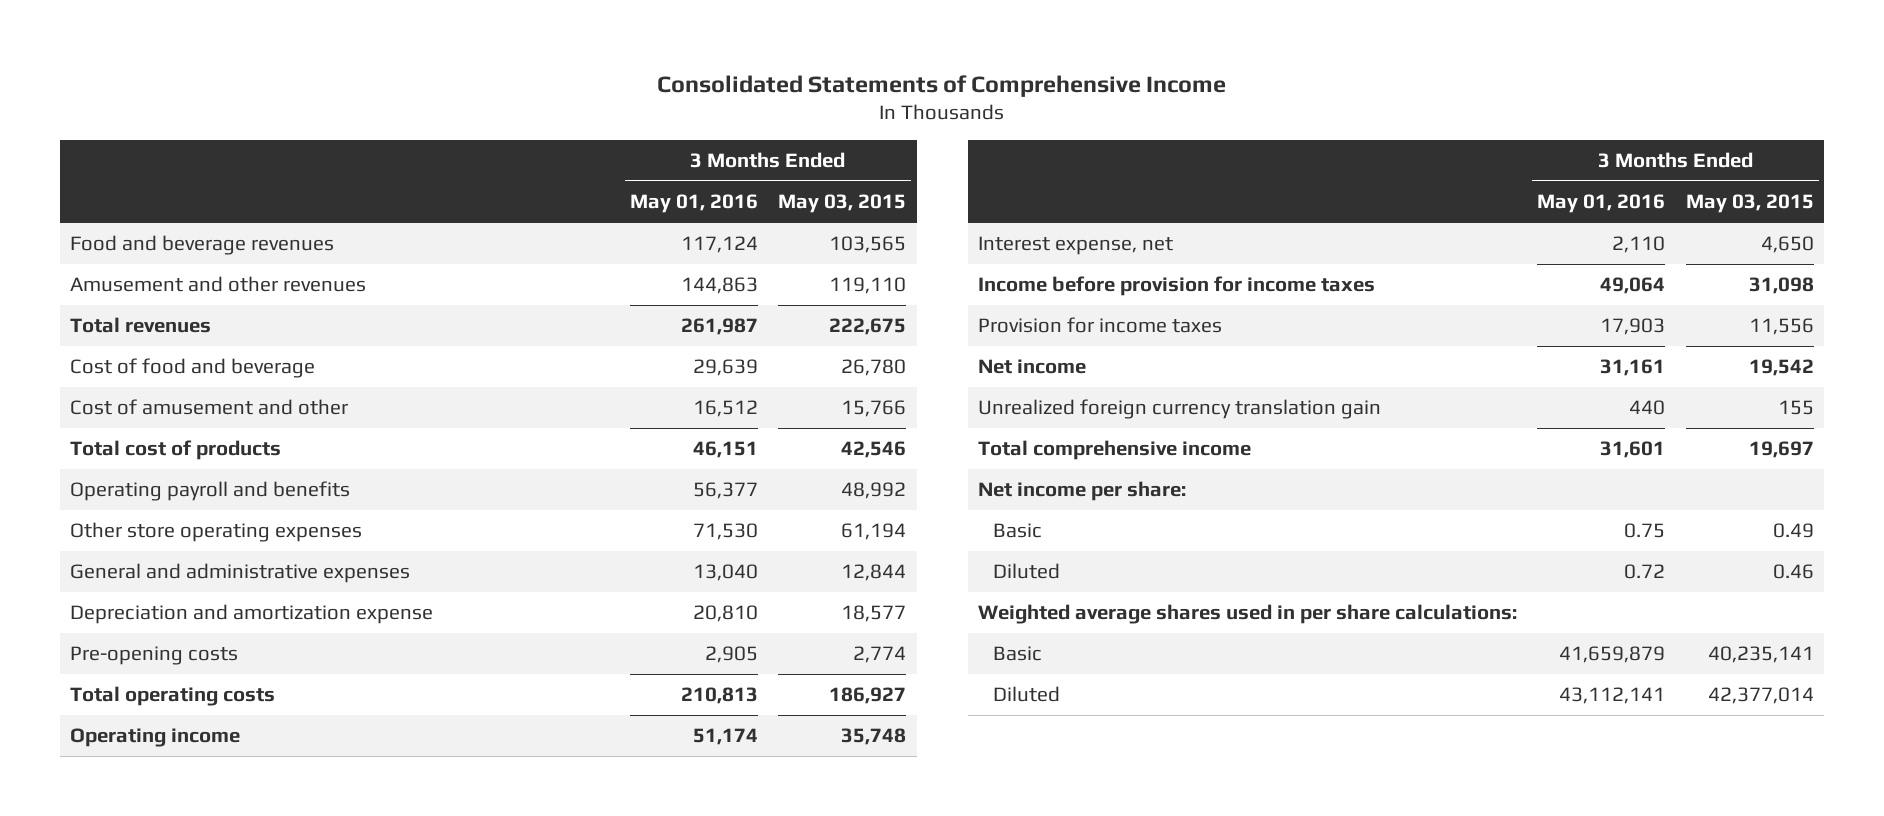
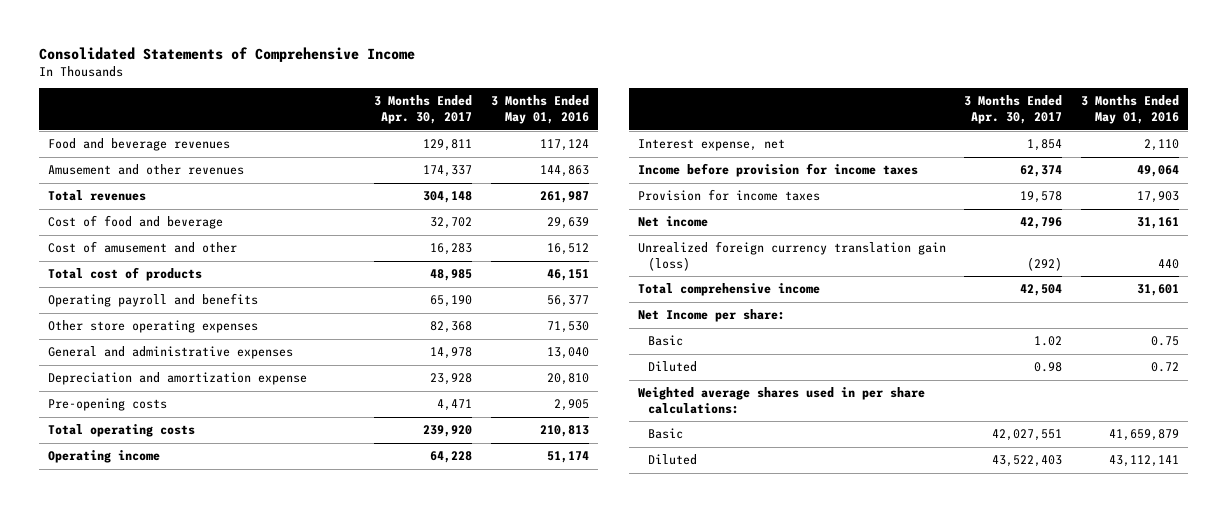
- | 3 Months Ended May 01, 2016 | 3 Months Ended May 03, 2015
+ | 3 Months Ended Apr. 30, 2017 | 3 Months Ended May 01, 2016
- Unrealized foreign currency translation gain | 440 | 155
+ Unrealized foreign currency translation gain (loss) | (292) | 440
- Net income per share:
+ Net Income per share:

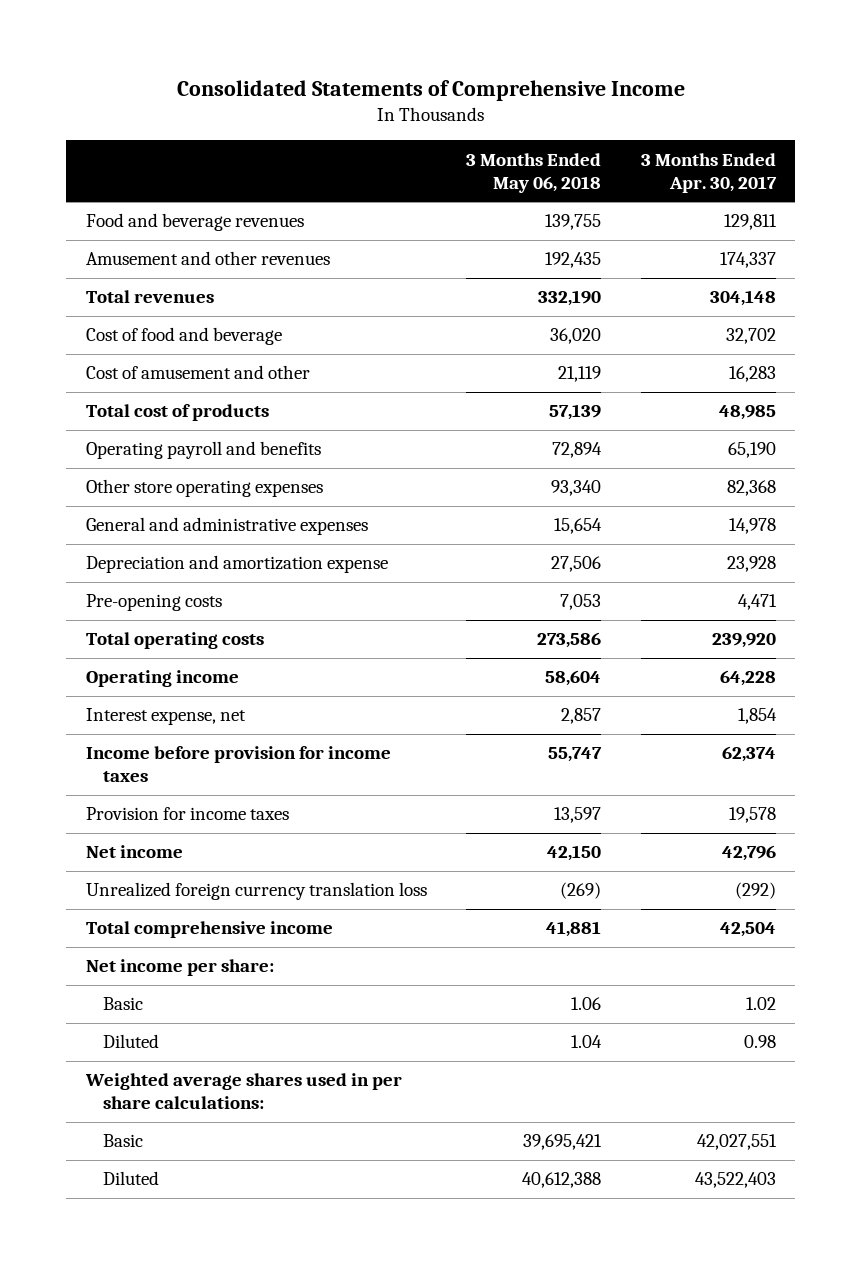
- | 3 Months Ended Apr. 30, 2017 | 3 Months Ended May 01, 2016
+ | 3 Months Ended May 06, 2018 | 3 Months Ended Apr. 30, 2017
- Unrealized foreign currency translation gain (loss) | (292) | 440
+ Unrealized foreign currency translation loss | (269) | (292)
- Net Income per share:
+ Net income per share:

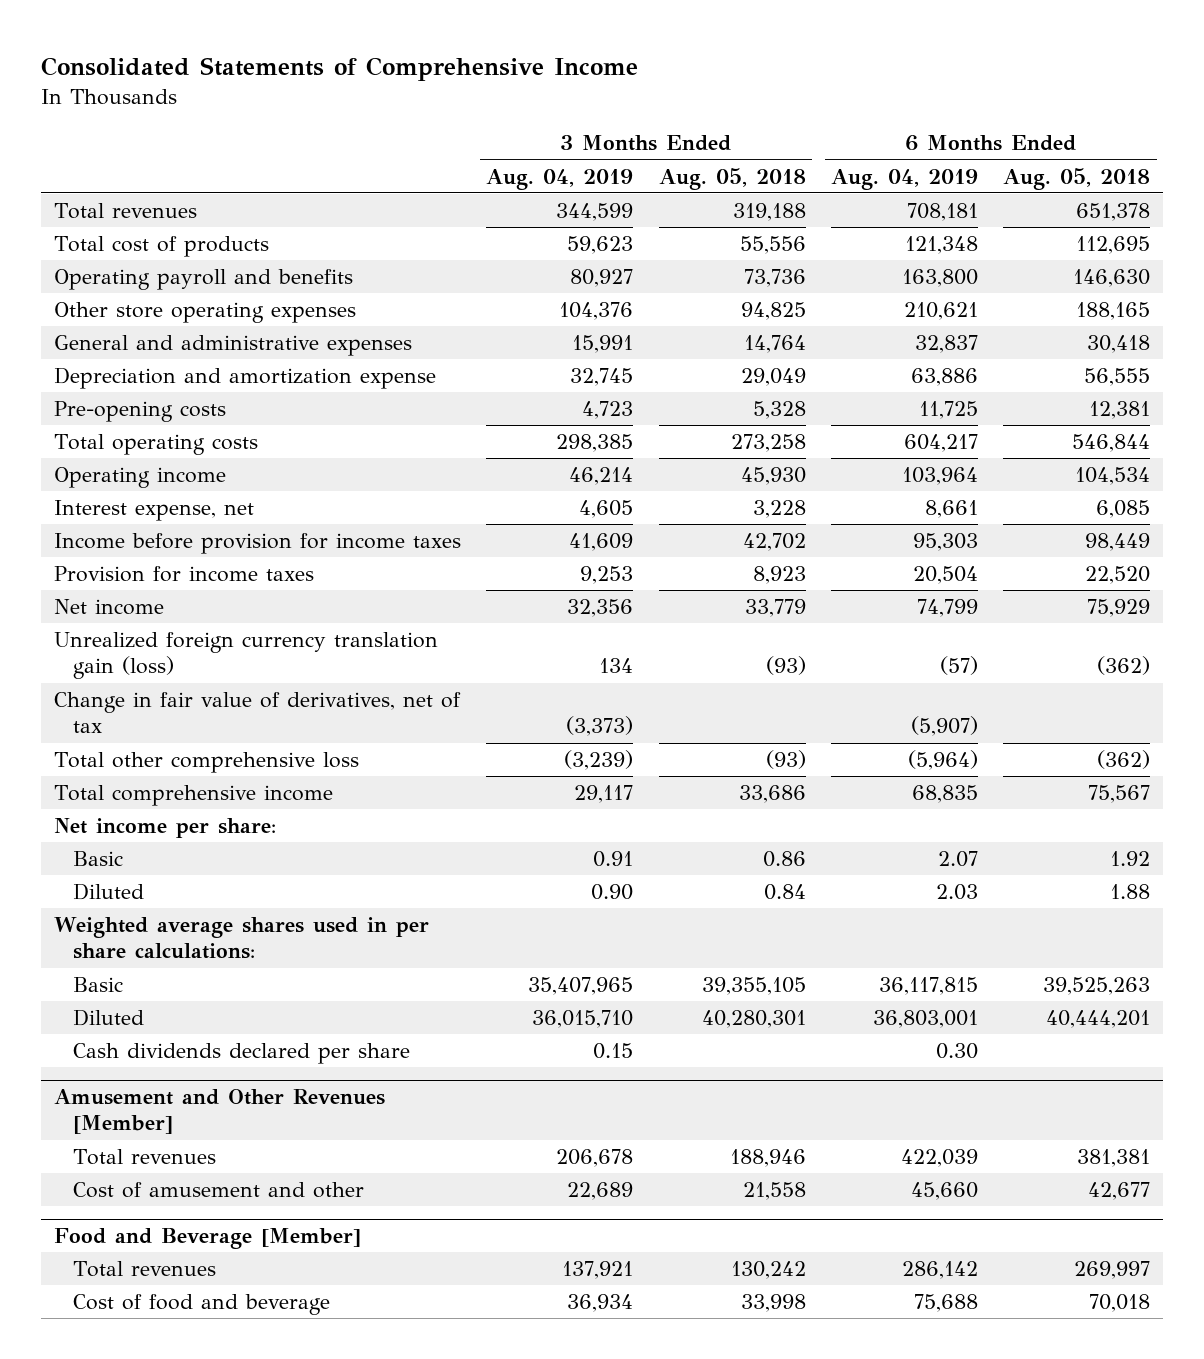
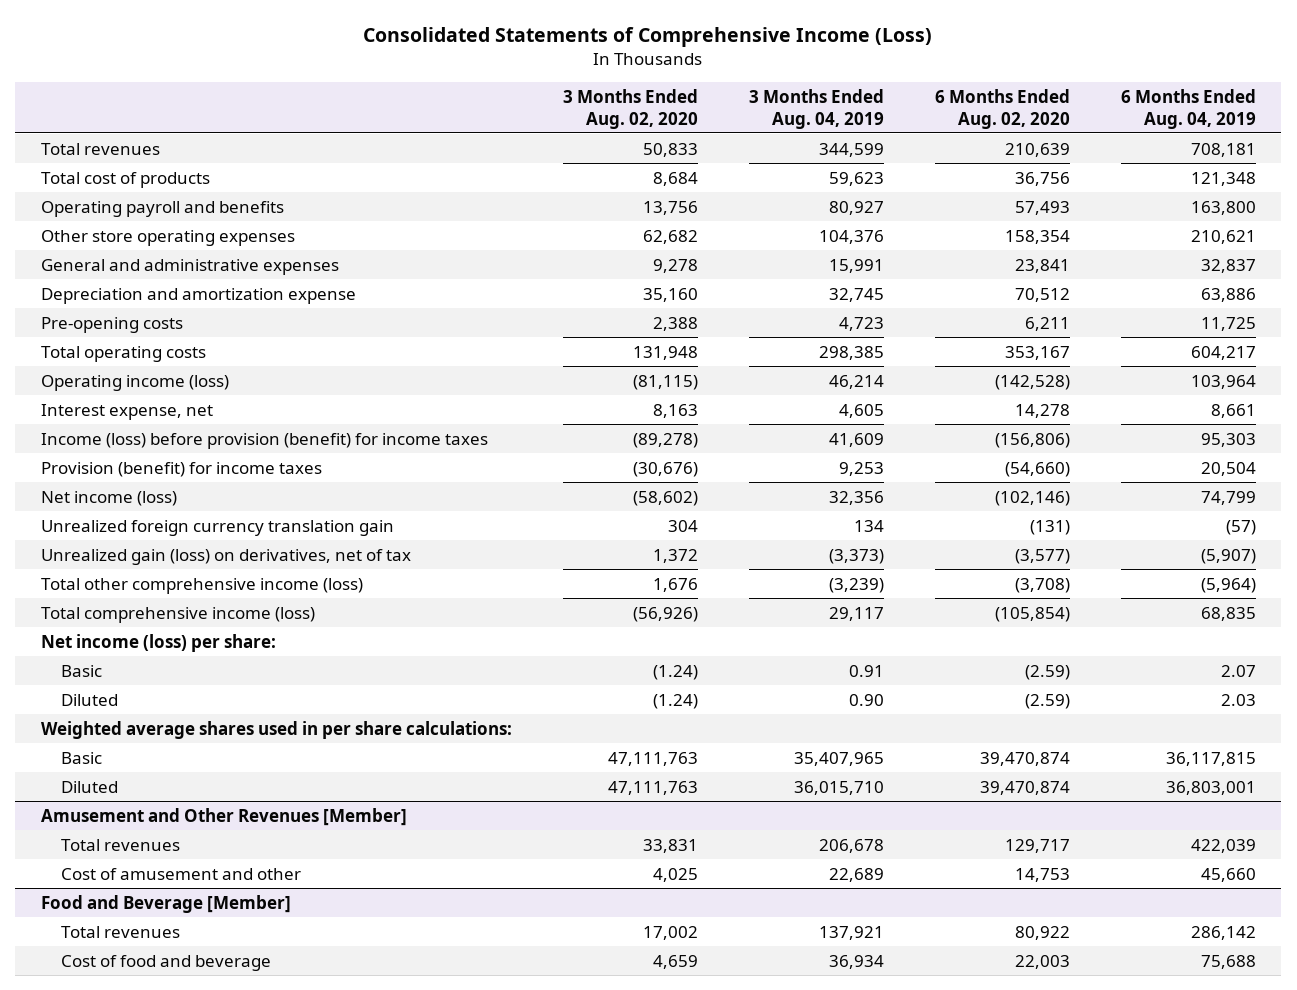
- Consolidated Statements of Comprehensive Income
+ Consolidated Statements of Comprehensive Income (Loss)
- | 3 Months Ended Aug. 04, 2019 | 3 Months Ended Aug. 05, 2018 | 6 Months Ended Aug. 04, 2019 | 6 Months Ended Aug. 05, 2018
+ | 3 Months Ended Aug. 02, 2020 | 3 Months Ended Aug. 04, 2019 | 6 Months Ended Aug. 02, 2020 | 6 Months Ended Aug. 04, 2019
- Operating income | 46,214 | 45,930 | 103,964 | 104,534
+ Operating income (loss) | (81,115) | 46,214 | (142,528) | 103,964
- Income before provision for income taxes | 41,609 | 42,702 | 95,303 | 98,449
- Provision for income taxes | 9,253 | 8,923 | 20,504 | 22,520
- Net income | 32,356 | 33,779 | 74,799 | 75,929
- Unrealized foreign currency translation gain (loss) | 134 | (93) | (57) | (362)
- Change in fair value of derivatives, net of tax | (3,373) | | (5,907) |
- Total other comprehensive loss | (3,239) | (93) | (5,964) | (362)
- Total comprehensive income | 29,117 | 33,686 | 68,835 | 75,567
- Net income per share:
+ Income (loss) before provision (benefit) for income taxes | (89,278) | 41,609 | (156,806) | 95,303
+ Provision (benefit) for income taxes | (30,676) | 9,253 | (54,660) | 20,504
+ Net income (loss) | (58,602) | 32,356 | (102,146) | 74,799
+ Unrealized foreign currency translation gain | 304 | 134 | (131) | (57)
+ Unrealized gain (loss) on derivatives, net of tax | 1,372 | (3,373) | (3,577) | (5,907)
+ Total other comprehensive income (loss) | 1,676 | (3,239) | (3,708) | (5,964)
+ Total comprehensive income (loss) | (56,926) | 29,117 | (105,854) | 68,835
+ Net income (loss) per share:
- Cash dividends declared per share | 0.15 | | 0.30 |

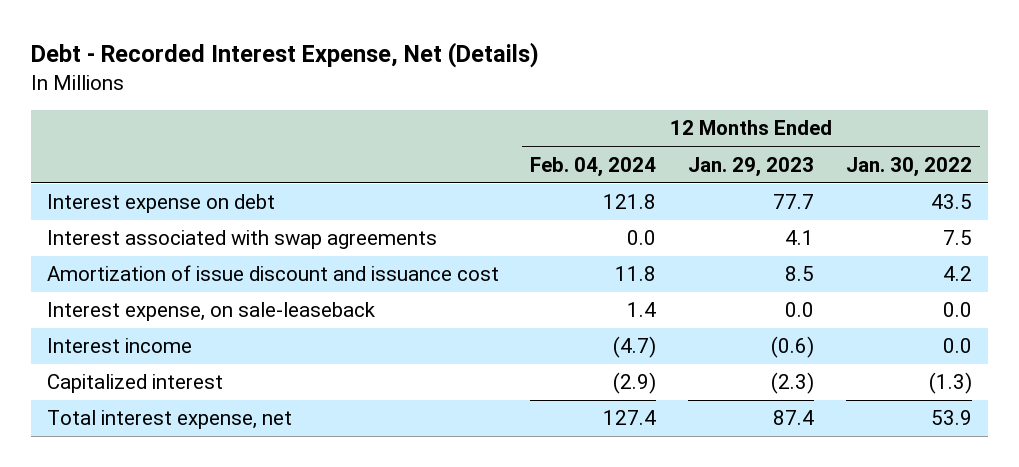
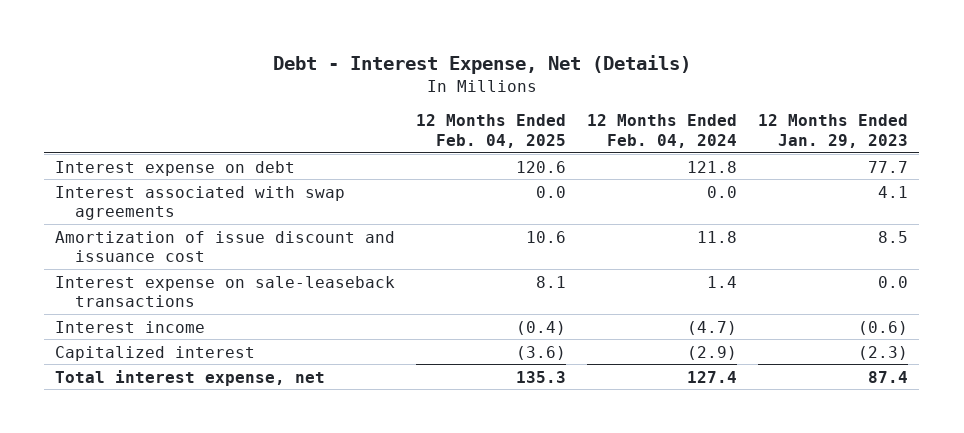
- Debt - Recorded Interest Expense, Net (Details)
+ Debt - Interest Expense, Net (Details)
- | 12 Months Ended Feb. 04, 2024 | 12 Months Ended Jan. 29, 2023 | 12 Months Ended Jan. 30, 2022
+ | 12 Months Ended Feb. 04, 2025 | 12 Months Ended Feb. 04, 2024 | 12 Months Ended Jan. 29, 2023
- Interest expense, on sale-leaseback | 1.4 | 0.0 | 0.0
+ Interest expense on sale-leaseback transactions | 8.1 | 1.4 | 0.0

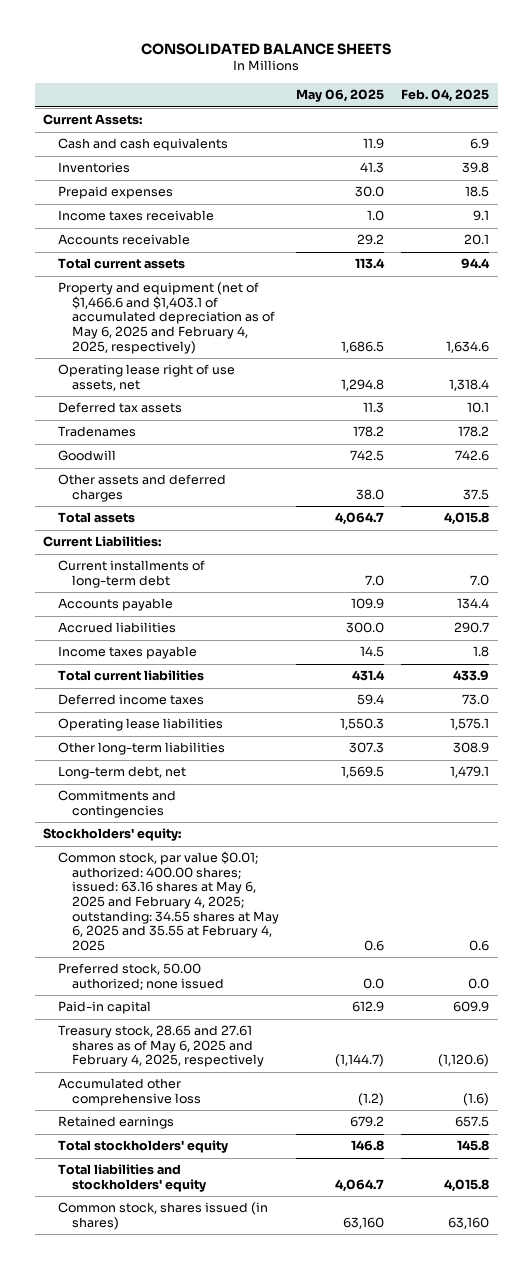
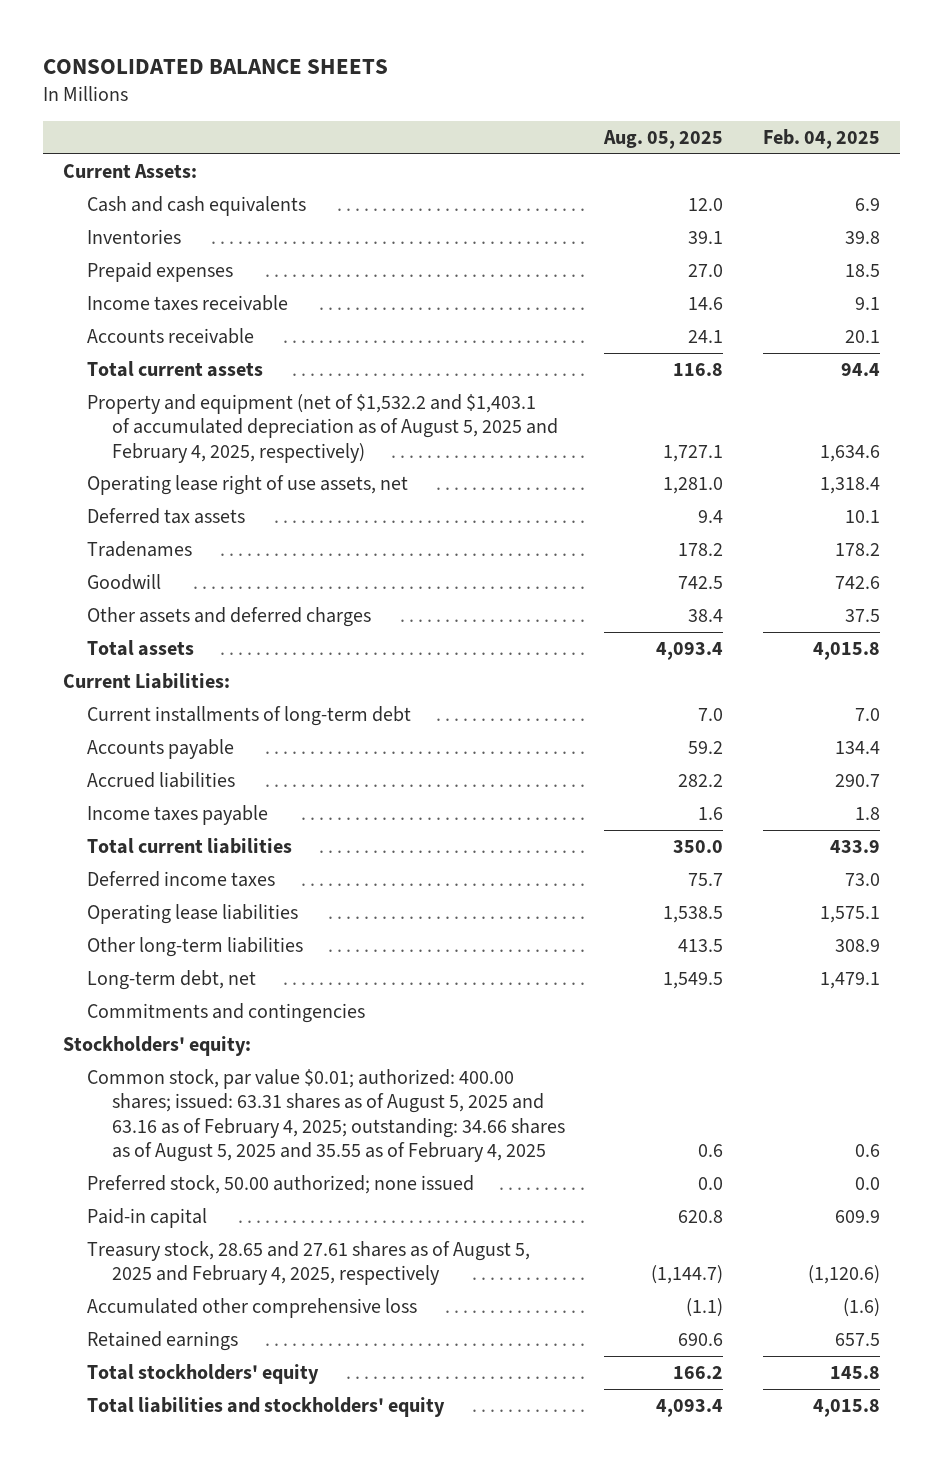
- | May 06, 2025 | Feb. 04, 2025
+ | Aug. 05, 2025 | Feb. 04, 2025
- Property and equipment (net of $1,466.6 and $1,403.1 of accumulated depreciation as of May 6, 2025 and February 4, 2025, respectively) | 1,686.5 | 1,634.6
+ Property and equipment (net of $1,532.2 and $1,403.1 of accumulated depreciation as of August 5, 2025 and February 4, 2025, respectively) | 1,727.1 | 1,634.6
- Common stock, par value $0.01; authorized: 400.00 shares; issued: 63.16 shares at May 6, 2025 and February 4, 2025; outstanding: 34.55 shares at May 6, 2025 and 35.55 at February 4, 2025 | 0.6 | 0.6
+ Common stock, par value $0.01; authorized: 400.00 shares; issued: 63.31 shares as of August 5, 2025 and 63.16 as of February 4, 2025; outstanding: 34.66 shares as of August 5, 2025 and 35.55 as of February 4, 2025 | 0.6 | 0.6
- Treasury stock, 28.65 and 27.61 shares as of May 6, 2025 and February 4, 2025, respectively | (1,144.7) | (1,120.6)
+ Treasury stock, 28.65 and 27.61 shares as of August 5, 2025 and February 4, 2025, respectively | (1,144.7) | (1,120.6)
- Common stock, shares issued (in shares) | 63,160 | 63,160

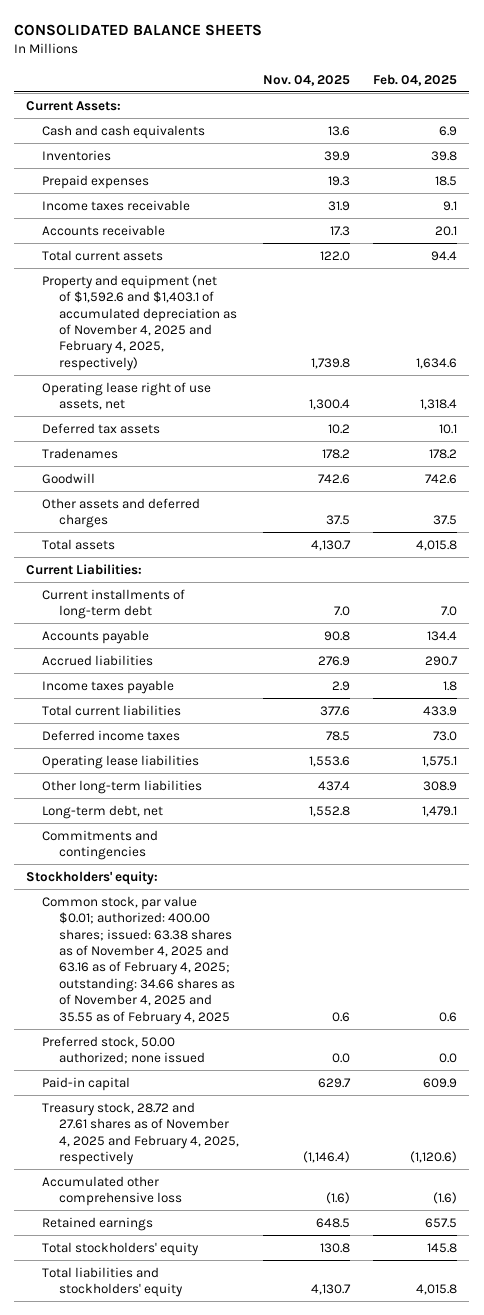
- | Aug. 05, 2025 | Feb. 04, 2025
+ | Nov. 04, 2025 | Feb. 04, 2025
- Property and equipment (net of $1,532.2 and $1,403.1 of accumulated depreciation as of August 5, 2025 and February 4, 2025, respectively) | 1,727.1 | 1,634.6
+ Property and equipment (net of $1,592.6 and $1,403.1 of accumulated depreciation as of November 4, 2025 and February 4, 2025, respectively) | 1,739.8 | 1,634.6
- Common stock, par value $0.01; authorized: 400.00 shares; issued: 63.31 shares as of August 5, 2025 and 63.16 as of February 4, 2025; outstanding: 34.66 shares as of August 5, 2025 and 35.55 as of February 4, 2025 | 0.6 | 0.6
+ Common stock, par value $0.01; authorized: 400.00 shares; issued: 63.38 shares as of November 4, 2025 and 63.16 as of February 4, 2025; outstanding: 34.66 shares as of November 4, 2025 and 35.55 as of February 4, 2025 | 0.6 | 0.6
- Treasury stock, 28.65 and 27.61 shares as of August 5, 2025 and February 4, 2025, respectively | (1,144.7) | (1,120.6)
+ Treasury stock, 28.72 and 27.61 shares as of November 4, 2025 and February 4, 2025, respectively | (1,146.4) | (1,120.6)

